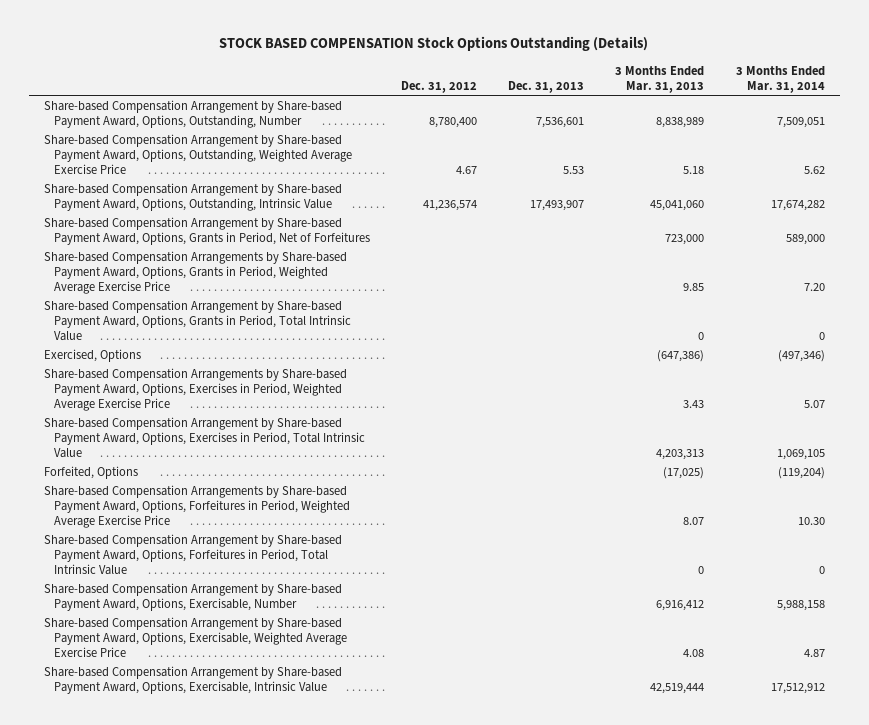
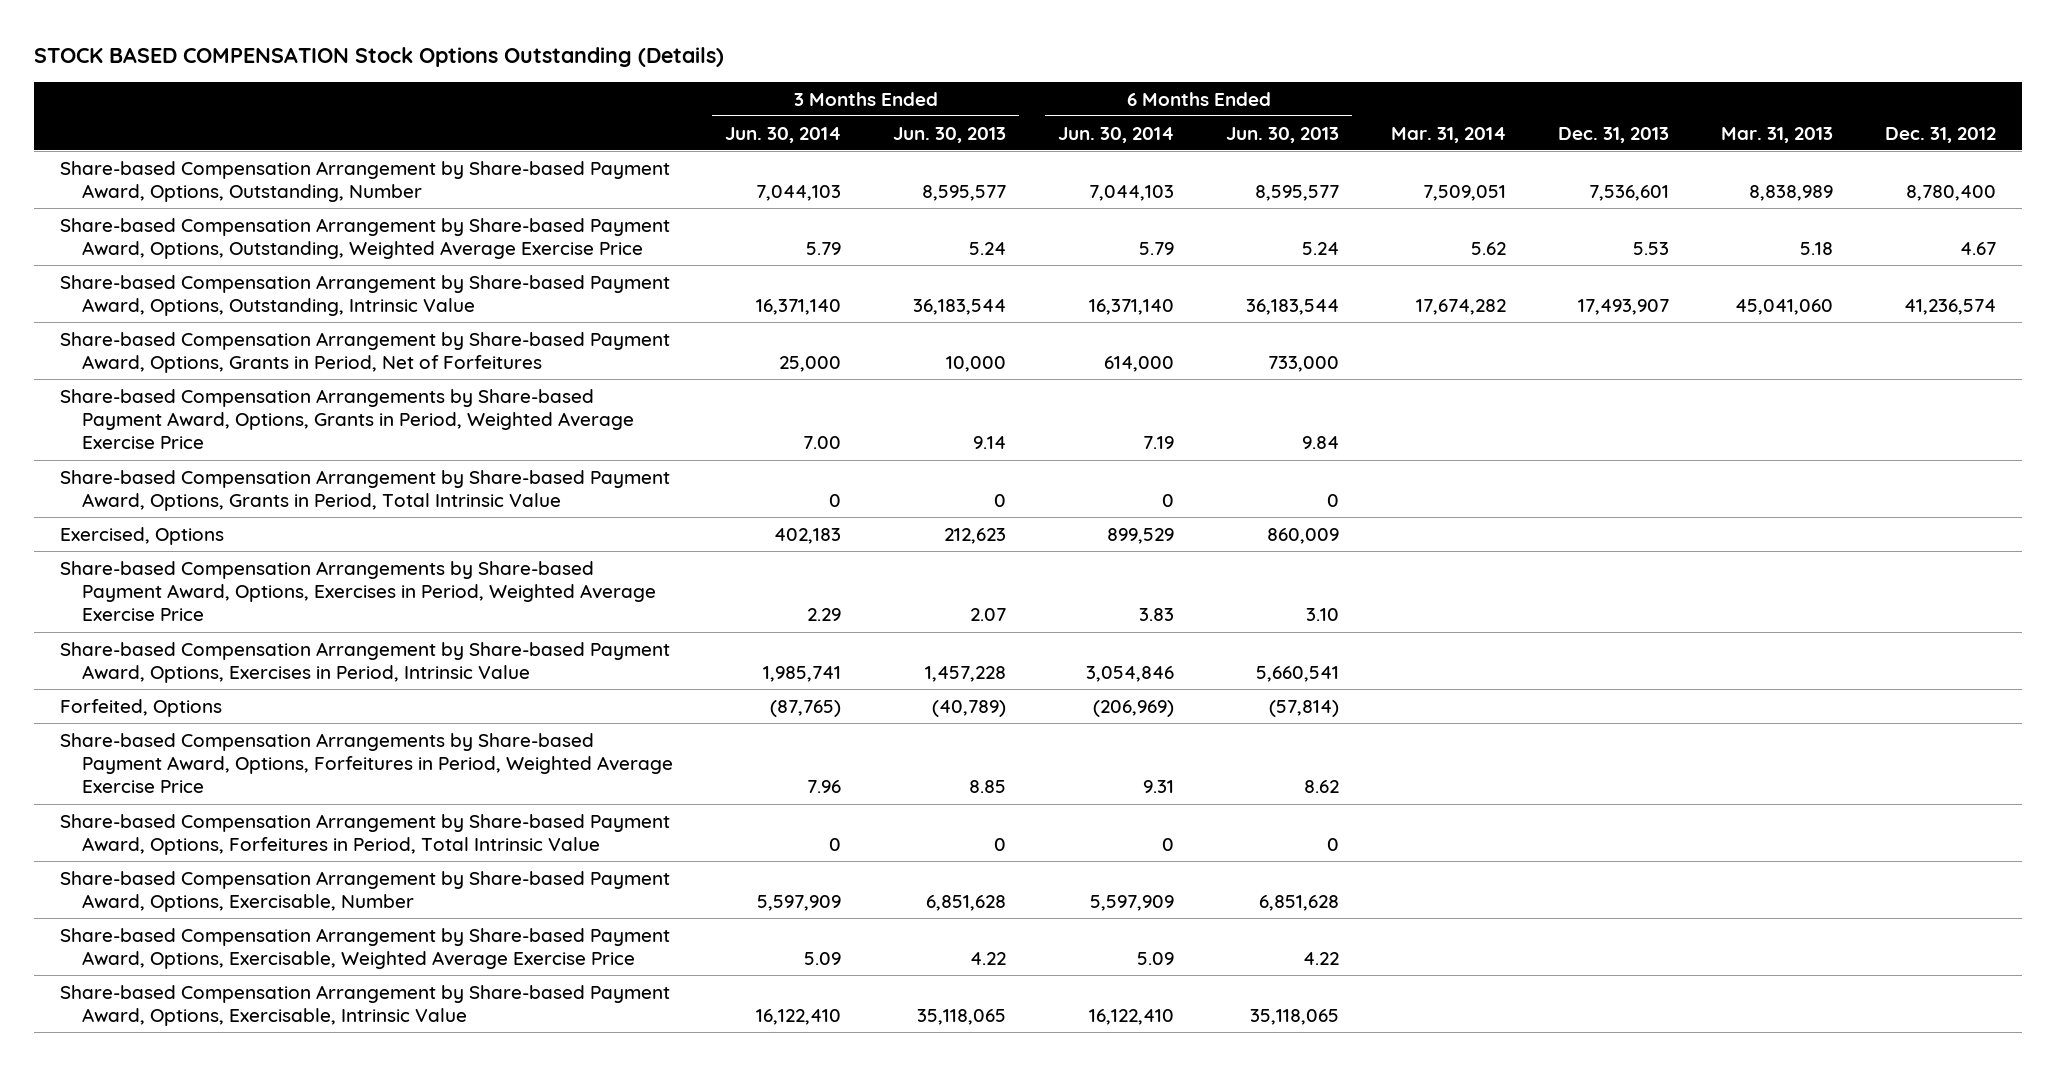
- | Dec. 31, 2012 | Dec. 31, 2013 | 3 Months Ended Mar. 31, 2013 | 3 Months Ended Mar. 31, 2014
+ | 3 Months Ended Jun. 30, 2014 | 3 Months Ended Jun. 30, 2013 | 6 Months Ended Jun. 30, 2014 | 6 Months Ended Jun. 30, 2013 | Mar. 31, 2014 | Dec. 31, 2013 | Mar. 31, 2013 | Dec. 31, 2012
- Share-based Compensation Arrangement by Share-based Payment Award, Options, Exercises in Period, Total Intrinsic Value | | | 4,203,313 | 1,069,105
+ Share-based Compensation Arrangement by Share-based Payment Award, Options, Exercises in Period, Intrinsic Value | 1,985,741 | 1,457,228 | 3,054,846 | 5,660,541 | | | |

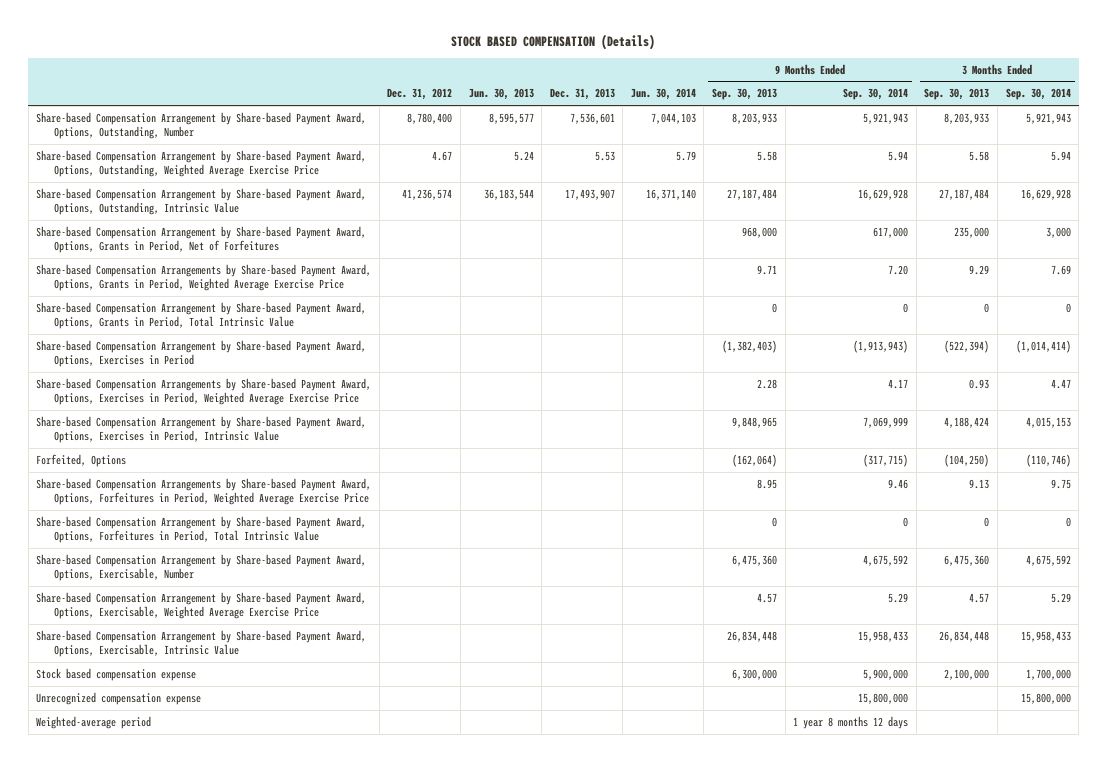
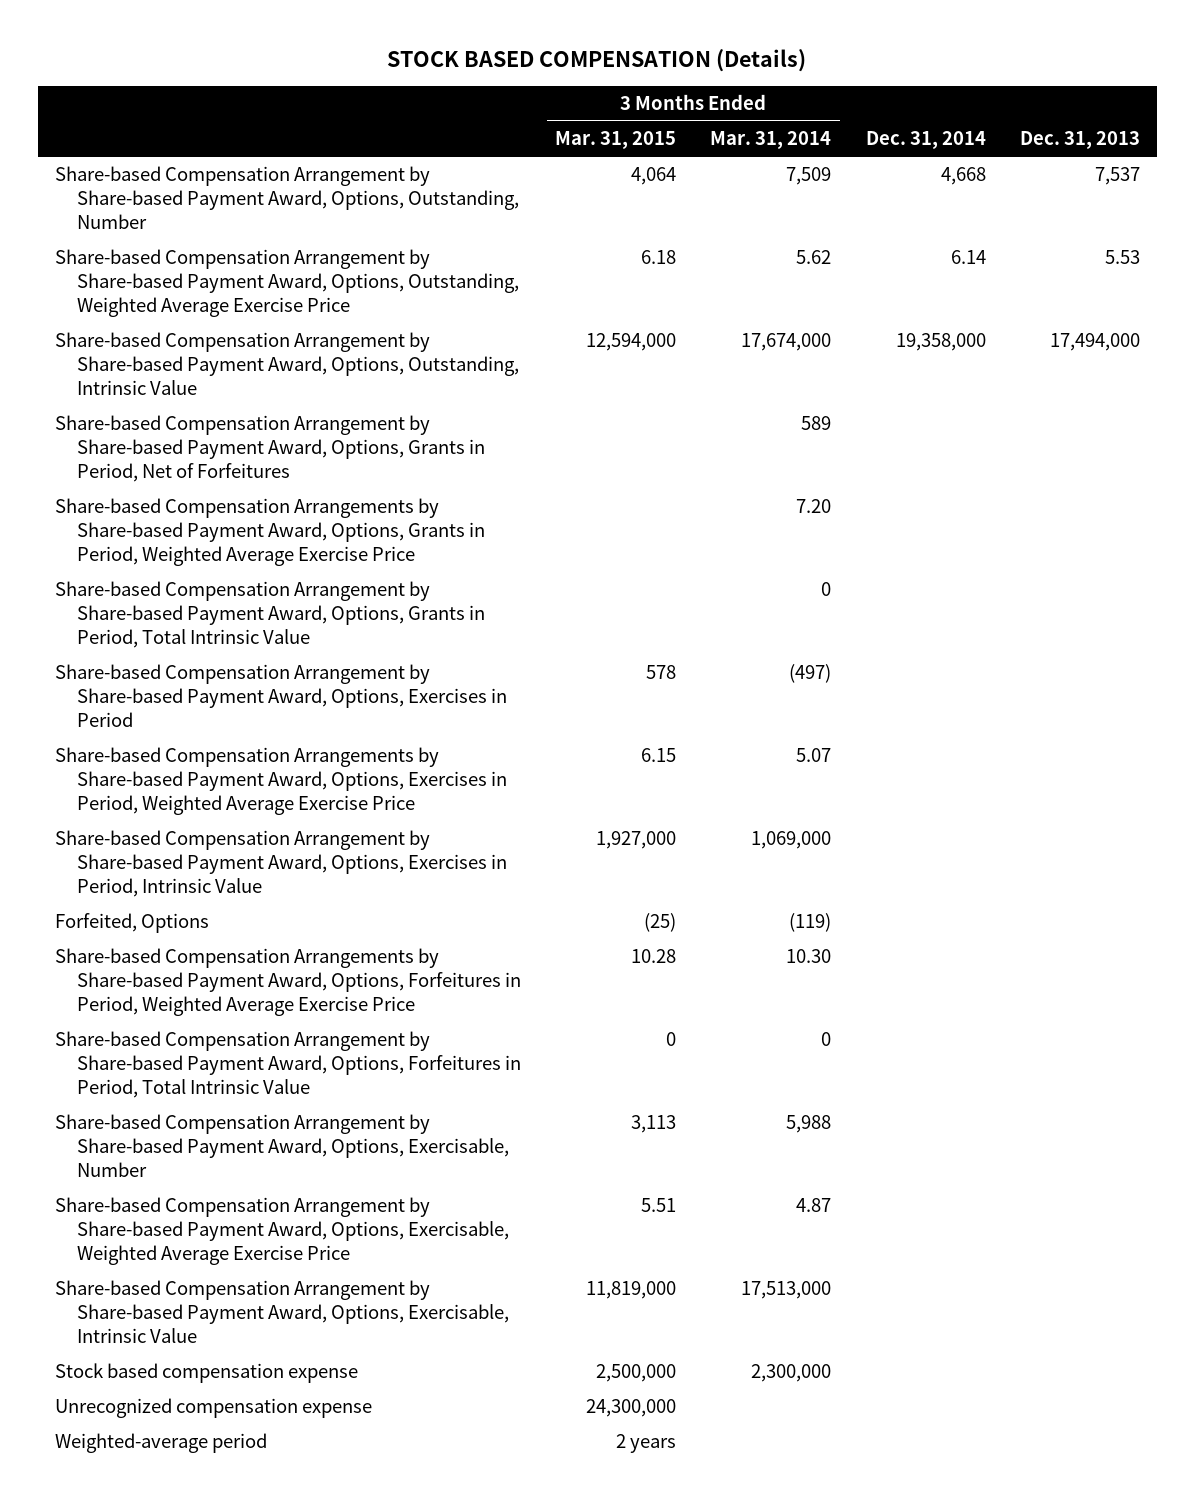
- | Dec. 31, 2012 | Jun. 30, 2013 | Dec. 31, 2013 | Jun. 30, 2014 | 9 Months Ended Sep. 30, 2013 | 9 Months Ended Sep. 30, 2014 | 3 Months Ended Sep. 30, 2013 | 3 Months Ended Sep. 30, 2014
+ | 3 Months Ended Mar. 31, 2015 | 3 Months Ended Mar. 31, 2014 | Dec. 31, 2014 | Dec. 31, 2013
- Share-based Compensation Arrangement by Share-based Payment Award, Options, Outstanding, Number | 8,780,400 | 8,595,577 | 7,536,601 | 7,044,103 | 8,203,933 | 5,921,943 | 8,203,933 | 5,921,943
+ Share-based Compensation Arrangement by Share-based Payment Award, Options, Outstanding, Number | 4,064 | 7,509 | 4,668 | 7,537
- Share-based Compensation Arrangement by Share-based Payment Award, Options, Outstanding, Intrinsic Value | 41,236,574 | 36,183,544 | 17,493,907 | 16,371,140 | 27,187,484 | 16,629,928 | 27,187,484 | 16,629,928
+ Share-based Compensation Arrangement by Share-based Payment Award, Options, Outstanding, Intrinsic Value | 12,594,000 | 17,674,000 | 19,358,000 | 17,494,000

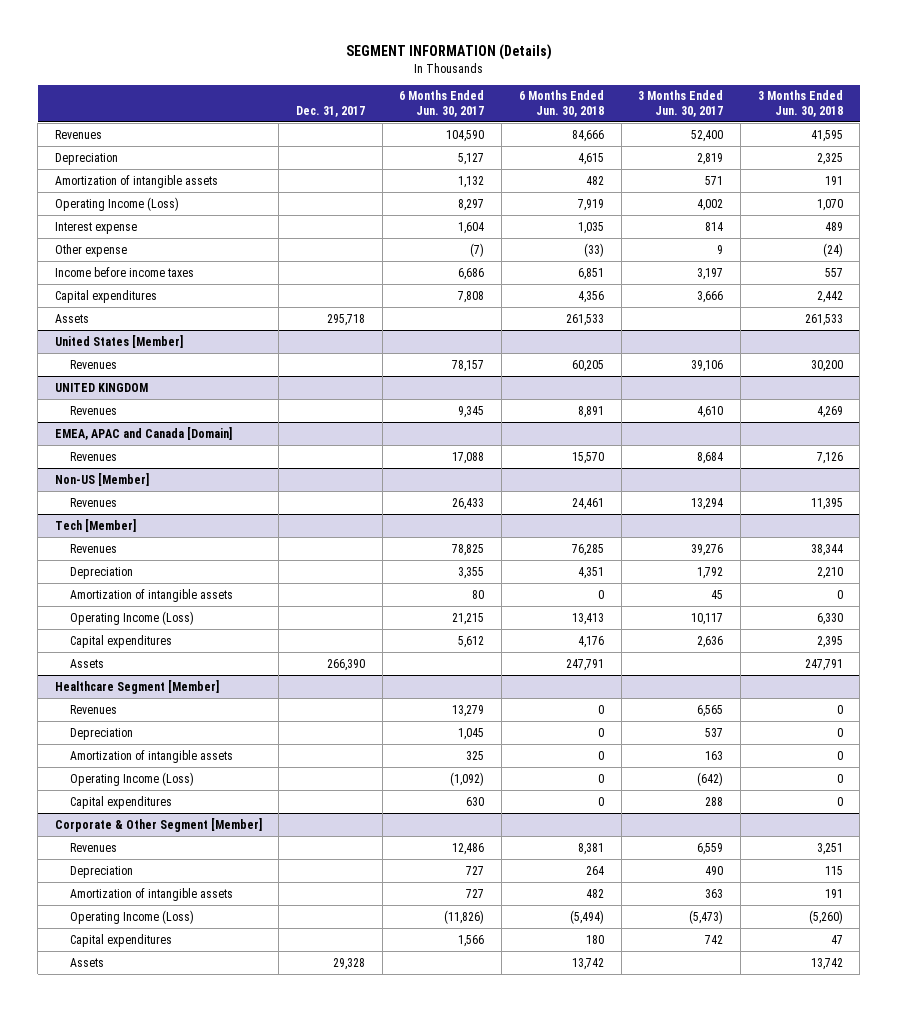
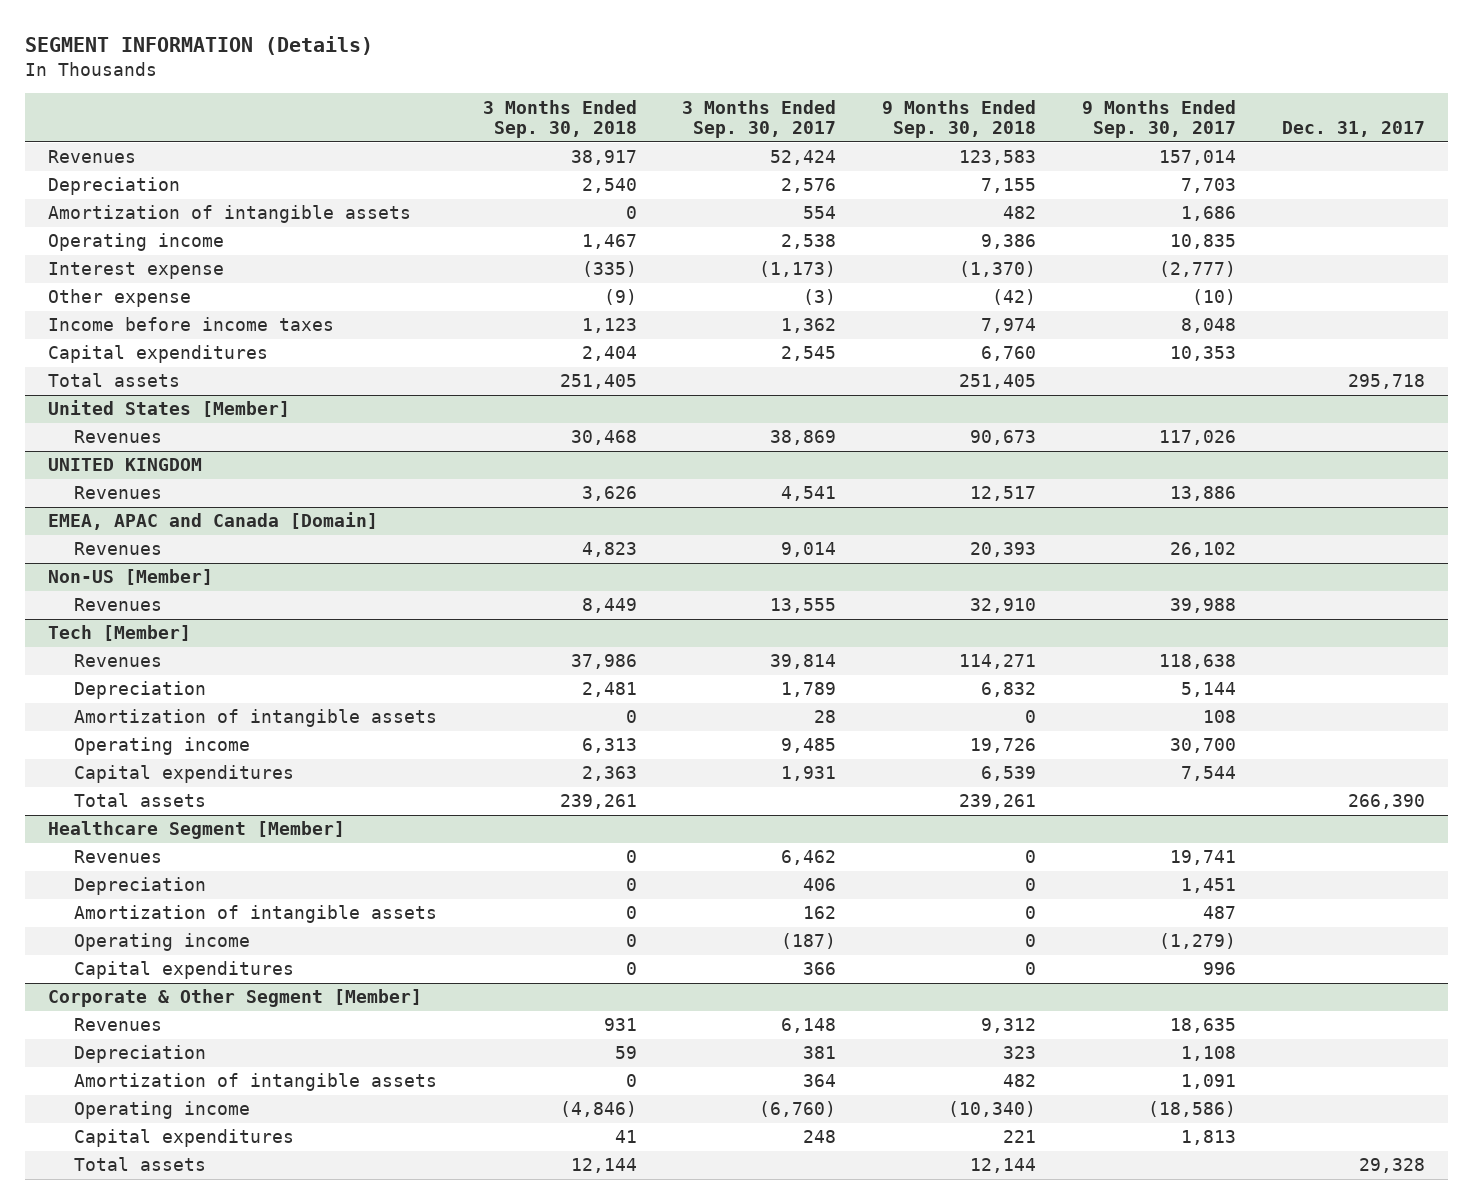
- | Dec. 31, 2017 | 6 Months Ended Jun. 30, 2017 | 6 Months Ended Jun. 30, 2018 | 3 Months Ended Jun. 30, 2017 | 3 Months Ended Jun. 30, 2018
+ | 3 Months Ended Sep. 30, 2018 | 3 Months Ended Sep. 30, 2017 | 9 Months Ended Sep. 30, 2018 | 9 Months Ended Sep. 30, 2017 | Dec. 31, 2017
- Operating Income (Loss) | | 8,297 | 7,919 | 4,002 | 1,070
+ Operating income | 1,467 | 2,538 | 9,386 | 10,835 |
- Assets | 295,718 | | 261,533 | | 261,533
+ Total assets | 251,405 | | 251,405 | | 295,718
@ Tech [Member]
- Operating Income (Loss) | | 21,215 | 13,413 | 10,117 | 6,330
+ Operating income | 6,313 | 9,485 | 19,726 | 30,700 |
- Assets | 266,390 | | 247,791 | | 247,791
+ Total assets | 239,261 | | 239,261 | | 266,390
@ Healthcare Segment [Member]
- Operating Income (Loss) | | (1,092) | 0 | (642) | 0
+ Operating income | 0 | (187) | 0 | (1,279) |
@ Corporate & Other Segment [Member]
- Operating Income (Loss) | | (11,826) | (5,494) | (5,473) | (5,260)
+ Operating income | (4,846) | (6,760) | (10,340) | (18,586) |
- Assets | 29,328 | | 13,742 | | 13,742
+ Total assets | 12,144 | | 12,144 | | 29,328

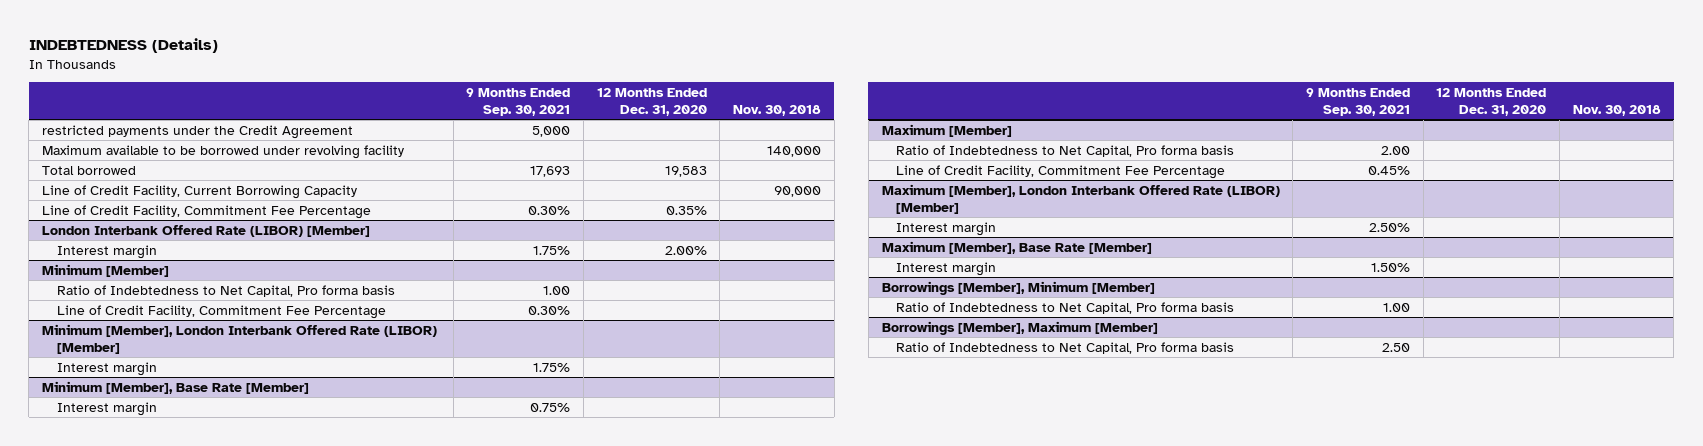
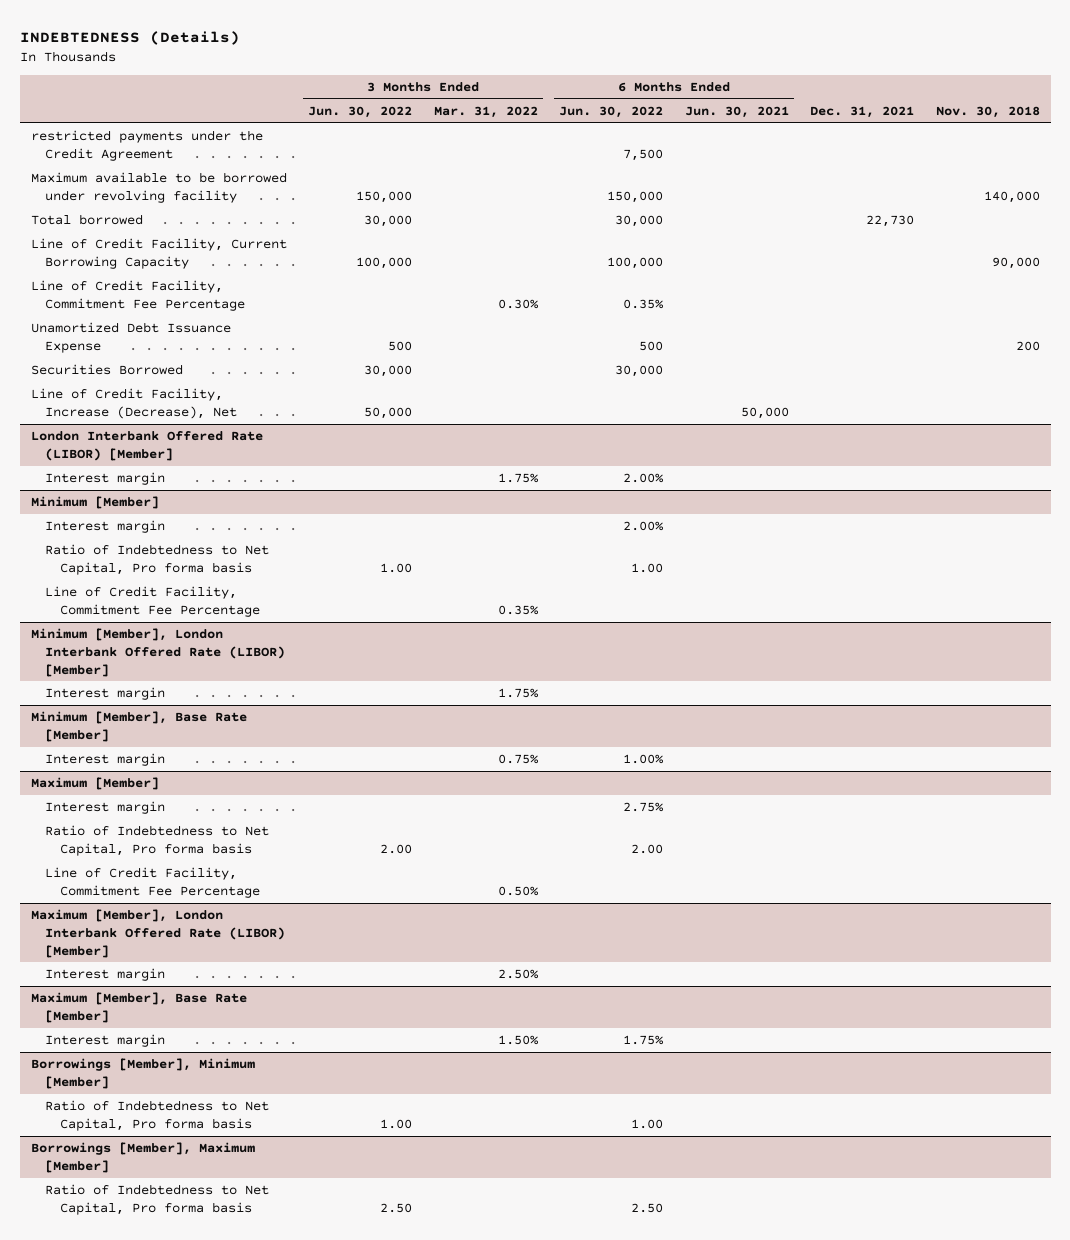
- | 9 Months Ended Sep. 30, 2021 | 12 Months Ended Dec. 31, 2020 | Nov. 30, 2018
+ | 3 Months Ended Jun. 30, 2022 | 3 Months Ended Mar. 31, 2022 | 6 Months Ended Jun. 30, 2022 | 6 Months Ended Jun. 30, 2021 | Dec. 31, 2021 | Nov. 30, 2018
+ Unamortized Debt Issuance Expense | 500 | | 500 | | | 200
+ Securities Borrowed | 30,000 | | 30,000 | | |
+ Line of Credit Facility, Increase (Decrease), Net | 50,000 | | | 50,000 | |
@ Minimum [Member]
+ Interest margin | | | 2.00% | | |
@ Maximum [Member]
+ Interest margin | | | 2.75% | | |

